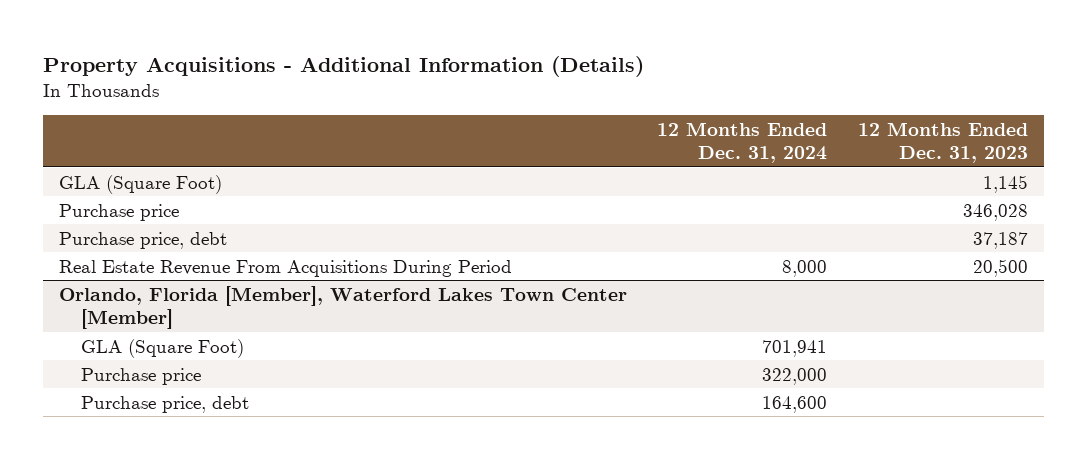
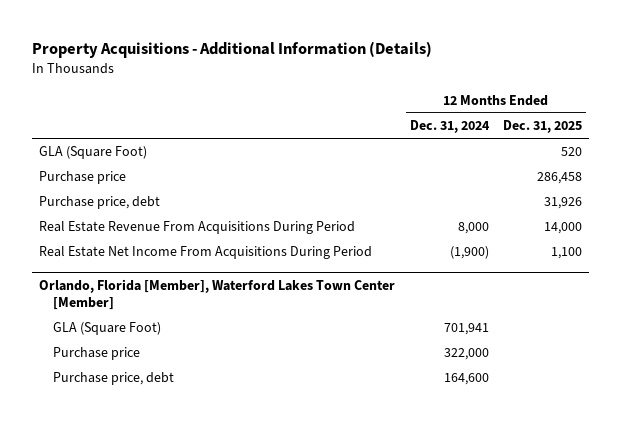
- | 12 Months Ended Dec. 31, 2024 | 12 Months Ended Dec. 31, 2023
+ | 12 Months Ended Dec. 31, 2024 | 12 Months Ended Dec. 31, 2025
+ Real Estate Net Income From Acquisitions During Period | (1,900) | 1,100

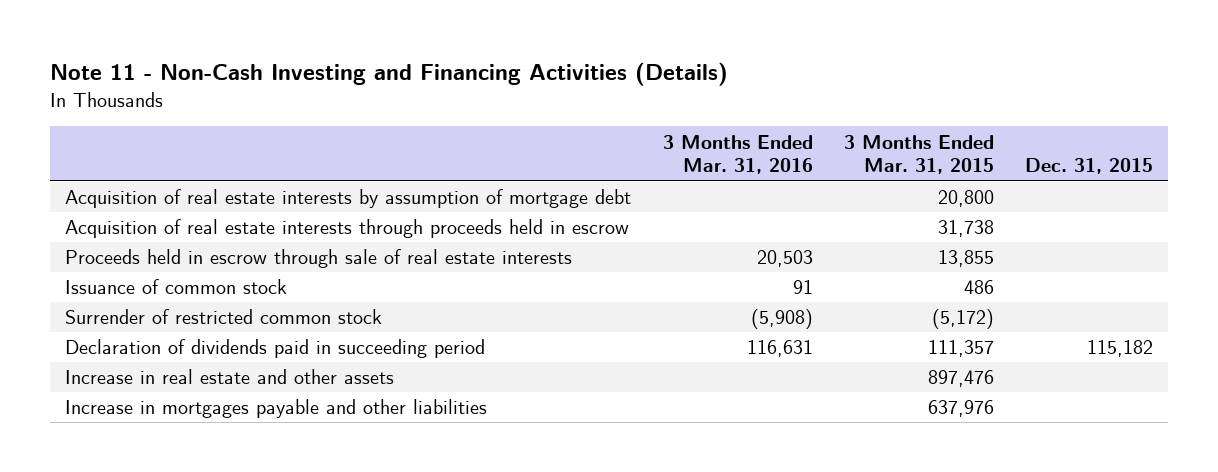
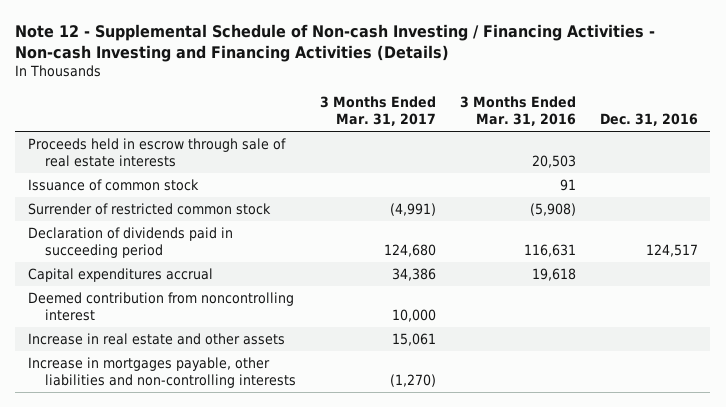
- Note 11 - Non-Cash Investing and Financing Activities (Details)
+ Note 12 - Supplemental Schedule of Non-cash Investing / Financing Activities - Non-cash Investing and Financing Activities (Details)
- | 3 Months Ended Mar. 31, 2016 | 3 Months Ended Mar. 31, 2015 | Dec. 31, 2015
+ | 3 Months Ended Mar. 31, 2017 | 3 Months Ended Mar. 31, 2016 | Dec. 31, 2016
- Acquisition of real estate interests by assumption of mortgage debt | | 20,800 |
- Acquisition of real estate interests through proceeds held in escrow | | 31,738 |
+ Capital expenditures accrual | 34,386 | 19,618 |
+ Deemed contribution from noncontrolling interest | 10,000 | |
- Increase in mortgages payable and other liabilities | | 637,976 |
+ Increase in mortgages payable, other liabilities and non-controlling interests | (1,270) | |

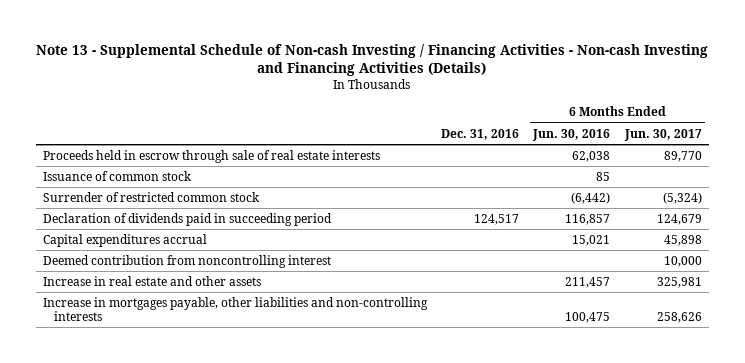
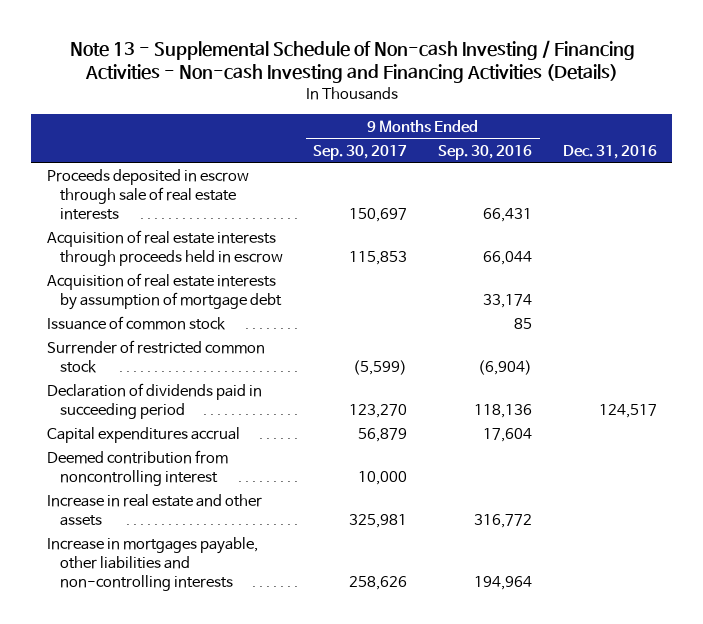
- | Dec. 31, 2016 | 6 Months Ended Jun. 30, 2016 | 6 Months Ended Jun. 30, 2017
+ | 9 Months Ended Sep. 30, 2017 | 9 Months Ended Sep. 30, 2016 | Dec. 31, 2016
- Proceeds held in escrow through sale of real estate interests | | 62,038 | 89,770
+ Proceeds deposited in escrow through sale of real estate interests | 150,697 | 66,431 |
+ Acquisition of real estate interests through proceeds held in escrow | 115,853 | 66,044 |
+ Acquisition of real estate interests by assumption of mortgage debt | | 33,174 |

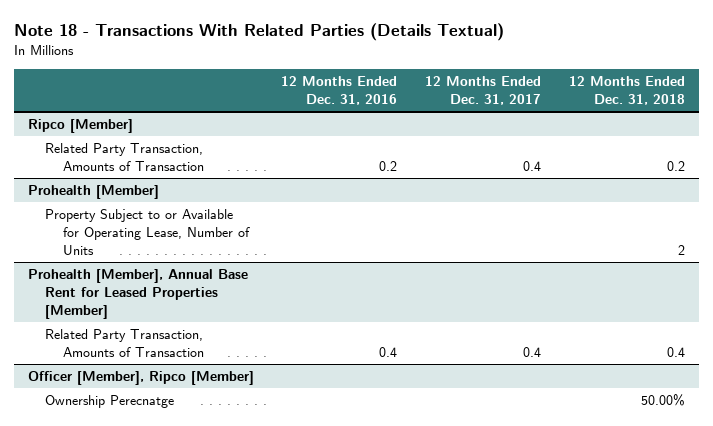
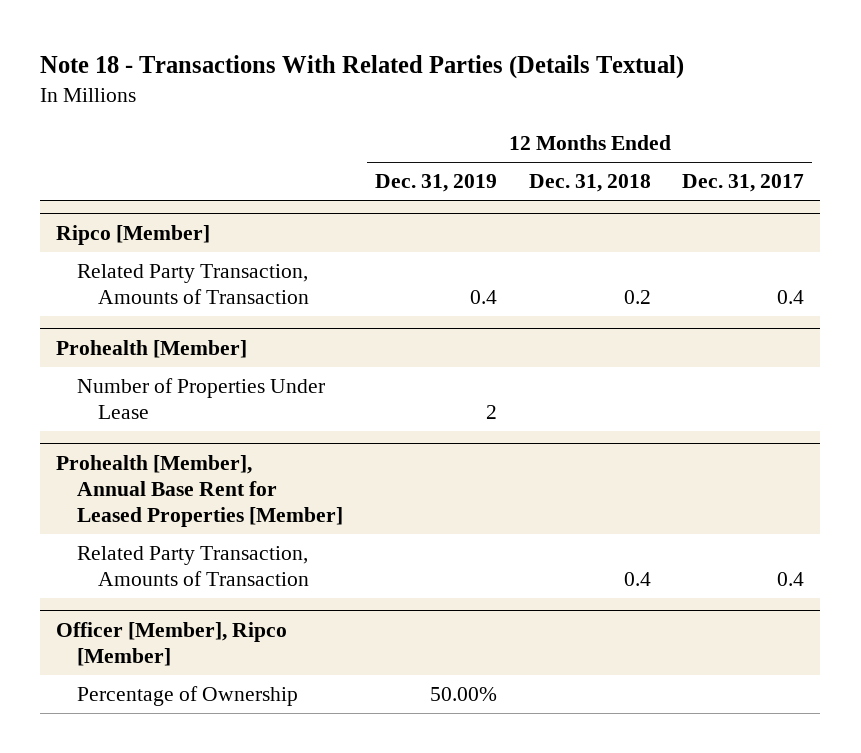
- | 12 Months Ended Dec. 31, 2016 | 12 Months Ended Dec. 31, 2017 | 12 Months Ended Dec. 31, 2018
+ | 12 Months Ended Dec. 31, 2019 | 12 Months Ended Dec. 31, 2018 | 12 Months Ended Dec. 31, 2017
@ Prohealth [Member]
- Property Subject to or Available for Operating Lease, Number of Units | | | 2
+ Number of Properties Under Lease | 2 | |
@ Officer [Member], Ripco [Member]
- Ownership Perecnatge | | | 50.00%
+ Percentage of Ownership | 50.00% | |

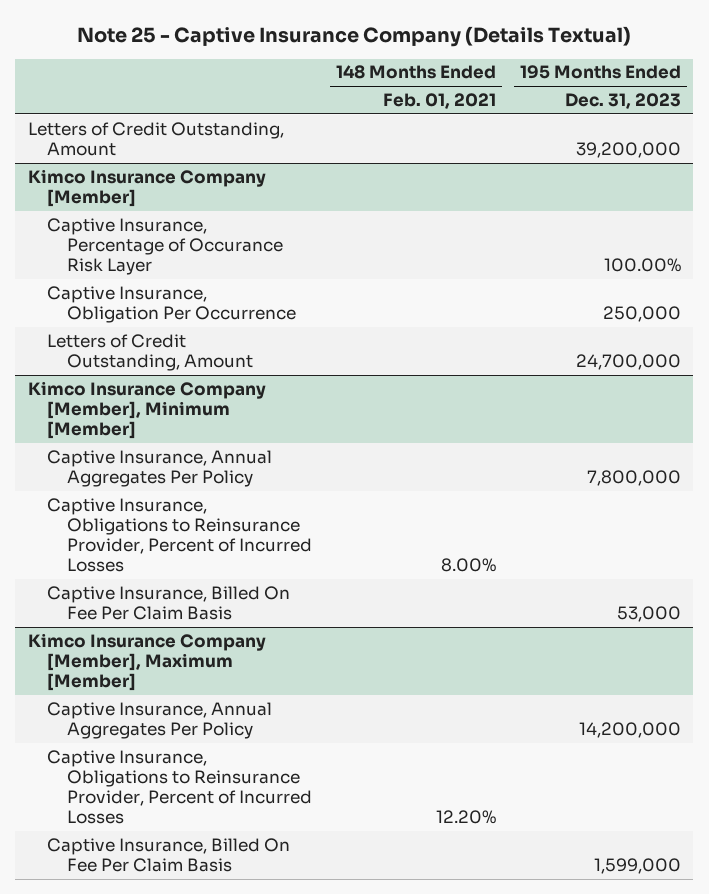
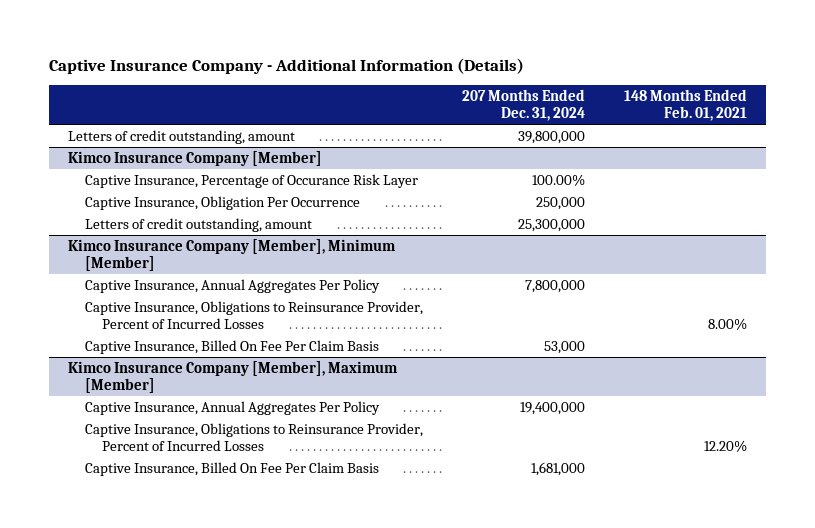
- Note 25 - Captive Insurance Company (Details Textual)
+ Captive Insurance Company - Additional Information (Details)
- | 148 Months Ended Feb. 01, 2021 | 195 Months Ended Dec. 31, 2023
+ | 207 Months Ended Dec. 31, 2024 | 148 Months Ended Feb. 01, 2021
- Letters of Credit Outstanding, Amount | | 39,200,000
+ Letters of credit outstanding, amount | 39,800,000 |
@ Kimco Insurance Company [Member]
- Letters of Credit Outstanding, Amount | | 24,700,000
+ Letters of credit outstanding, amount | 25,300,000 |

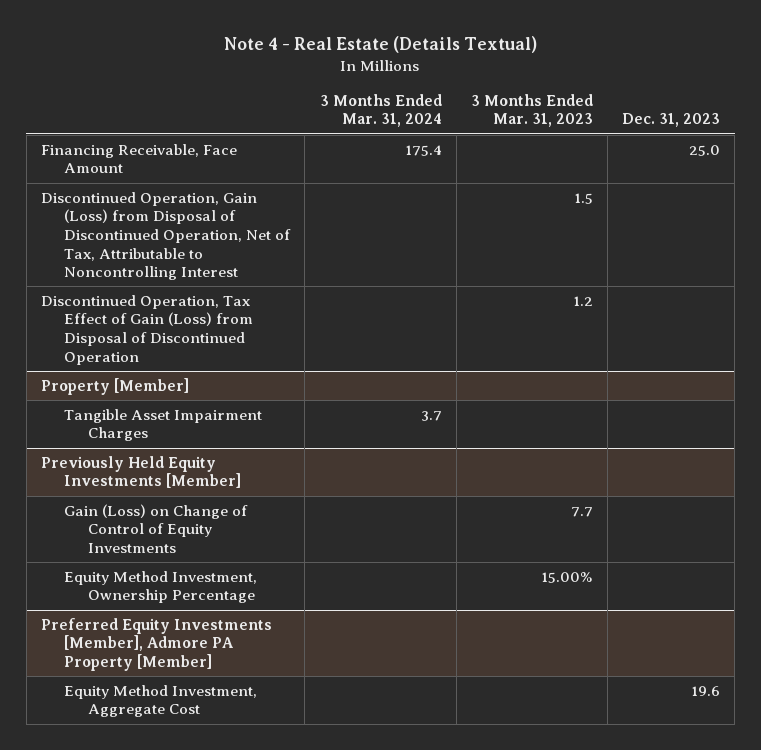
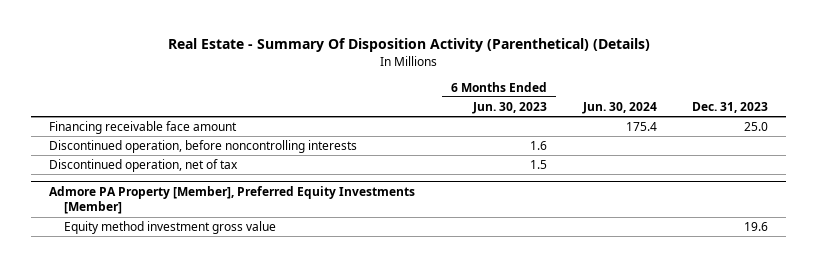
- Note 4 - Real Estate (Details Textual)
+ Real Estate - Summary Of Disposition Activity (Parenthetical) (Details)
- | 3 Months Ended Mar. 31, 2024 | 3 Months Ended Mar. 31, 2023 | Dec. 31, 2023
+ | 6 Months Ended Jun. 30, 2023 | Jun. 30, 2024 | Dec. 31, 2023
- Financing Receivable, Face Amount | 175.4 | | 25.0
- Discontinued Operation, Gain (Loss) from Disposal of Discontinued Operation, Net of Tax, Attributable to Noncontrolling Interest | | 1.5 |
- Discontinued Operation, Tax Effect of Gain (Loss) from Disposal of Discontinued Operation | | 1.2 |
- Property [Member]
- Tangible Asset Impairment Charges | 3.7 | |
- Previously Held Equity Investments [Member]
- Gain (Loss) on Change of Control of Equity Investments | | 7.7 |
- Equity Method Investment, Ownership Percentage | | 15.00% |
- Preferred Equity Investments [Member], Admore PA Property [Member]
- Equity Method Investment, Aggregate Cost | | | 19.6
+ Financing receivable face amount | | 175.4 | 25.0
+ Discontinued operation, before noncontrolling interests | 1.6 | |
+ Discontinued operation, net of tax | 1.5 | |
+ Admore PA Property [Member], Preferred Equity Investments [Member]
+ Equity method investment gross value | | | 19.6

